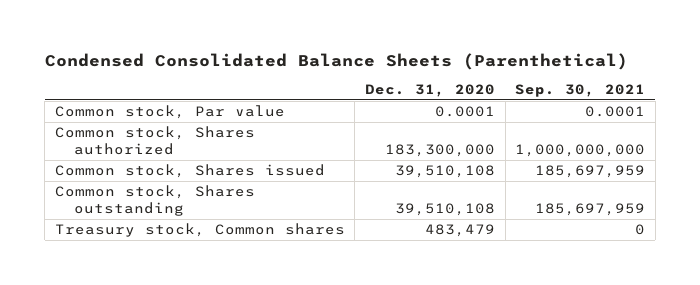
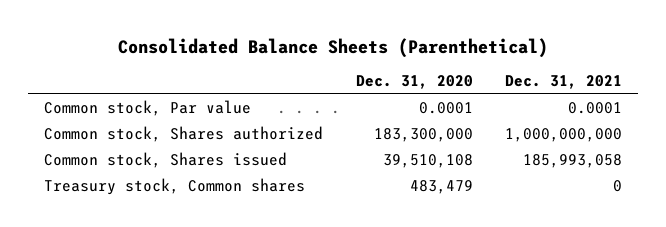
- Condensed Consolidated Balance Sheets (Parenthetical)
+ Consolidated Balance Sheets (Parenthetical)
- | Dec. 31, 2020 | Sep. 30, 2021
+ | Dec. 31, 2020 | Dec. 31, 2021
- Common stock, Shares outstanding | 39,510,108 | 185,697,959

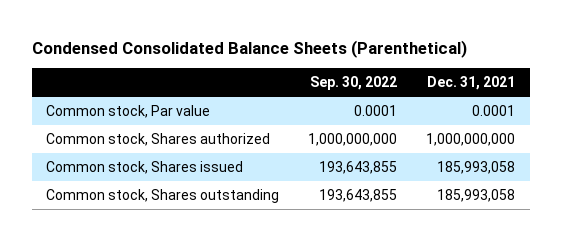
- Consolidated Balance Sheets (Parenthetical)
+ Condensed Consolidated Balance Sheets (Parenthetical)
- | Dec. 31, 2020 | Dec. 31, 2021
+ | Sep. 30, 2022 | Dec. 31, 2021
- Treasury stock, Common shares | 483,479 | 0
+ Common stock, Shares outstanding | 193,643,855 | 185,993,058

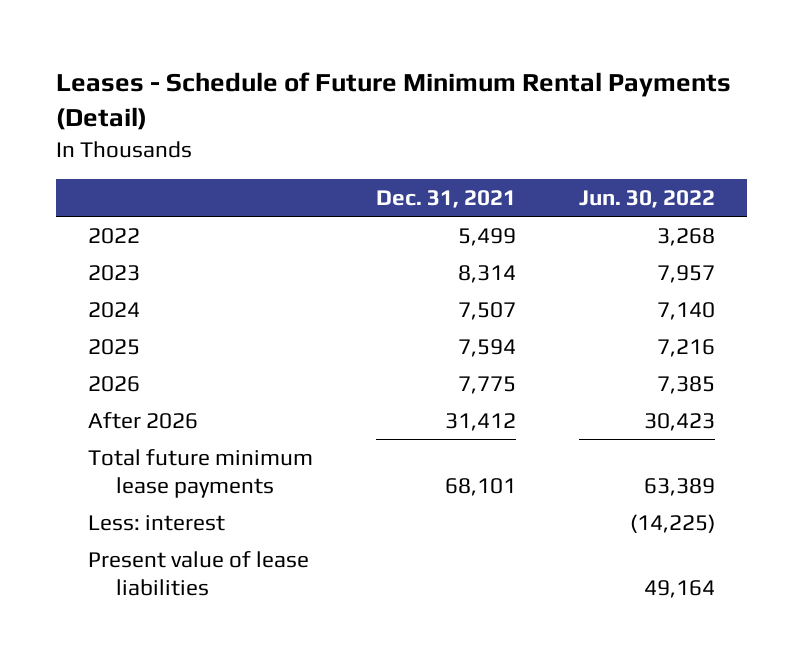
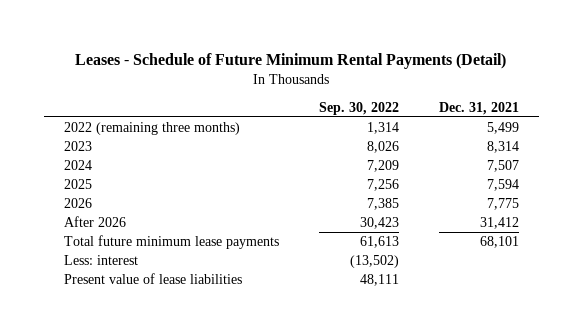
- | Dec. 31, 2021 | Jun. 30, 2022
+ | Sep. 30, 2022 | Dec. 31, 2021
- 2022 | 5,499 | 3,268
+ 2022 (remaining three months) | 1,314 | 5,499

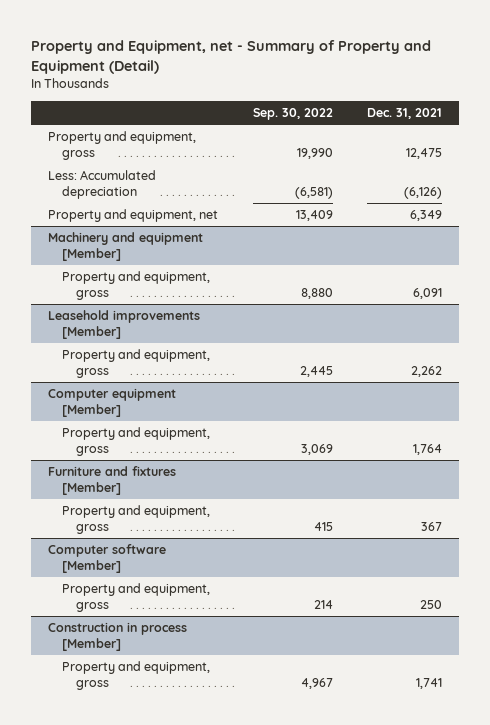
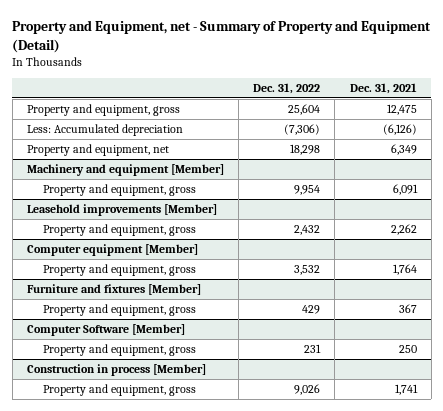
- | Sep. 30, 2022 | Dec. 31, 2021
+ | Dec. 31, 2022 | Dec. 31, 2021
- Computer software [Member]
+ Computer Software [Member]

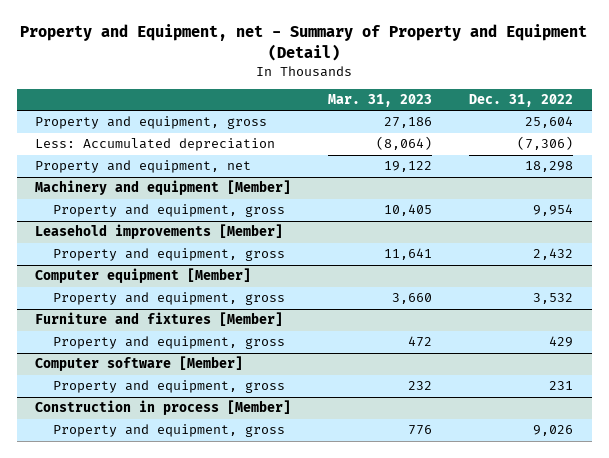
- | Dec. 31, 2022 | Dec. 31, 2021
+ | Mar. 31, 2023 | Dec. 31, 2022
- Computer Software [Member]
+ Computer software [Member]

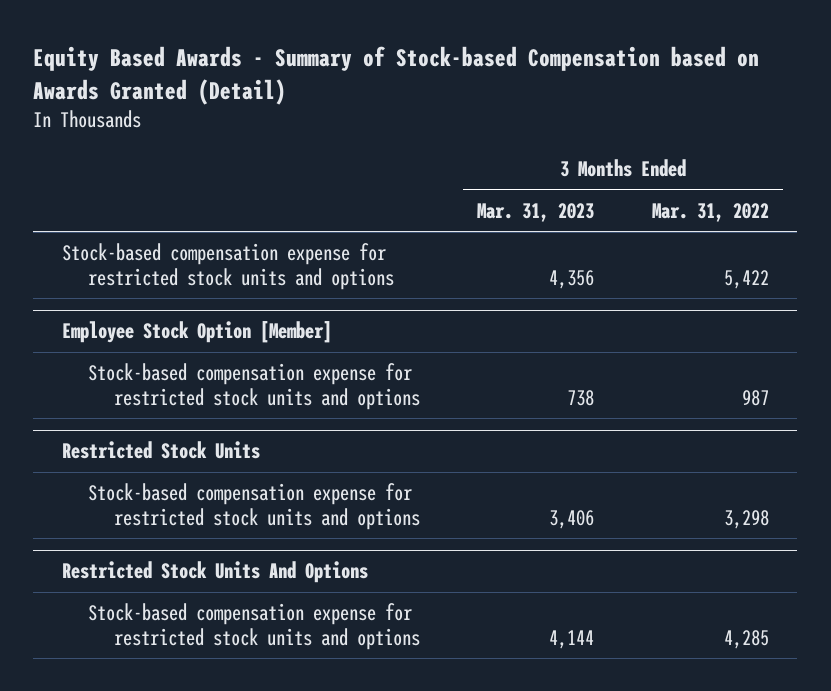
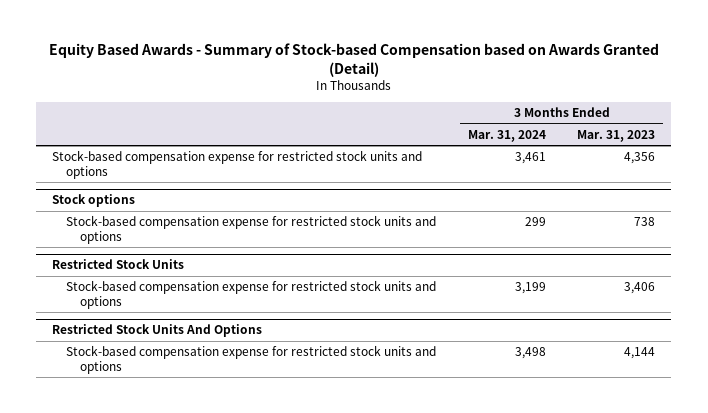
- | 3 Months Ended Mar. 31, 2023 | 3 Months Ended Mar. 31, 2022
+ | 3 Months Ended Mar. 31, 2024 | 3 Months Ended Mar. 31, 2023
- Employee Stock Option [Member]
+ Stock options

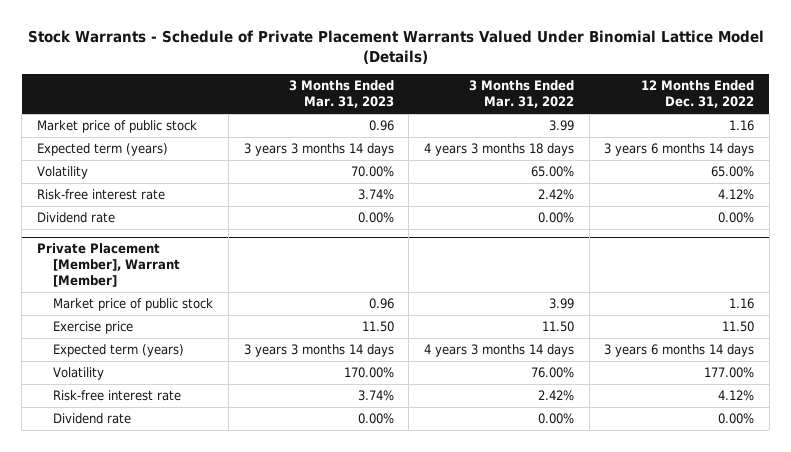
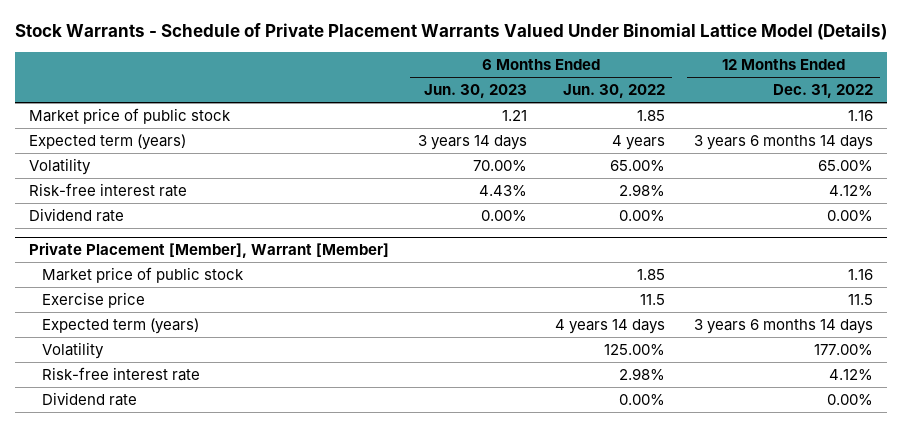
- | 3 Months Ended Mar. 31, 2023 | 3 Months Ended Mar. 31, 2022 | 12 Months Ended Dec. 31, 2022
+ | 6 Months Ended Jun. 30, 2023 | 6 Months Ended Jun. 30, 2022 | 12 Months Ended Dec. 31, 2022
@ Private Placement [Member], Warrant [Member]
- Exercise price | 11.50 | 11.50 | 11.50
+ Exercise price | | 11.5 | 11.5

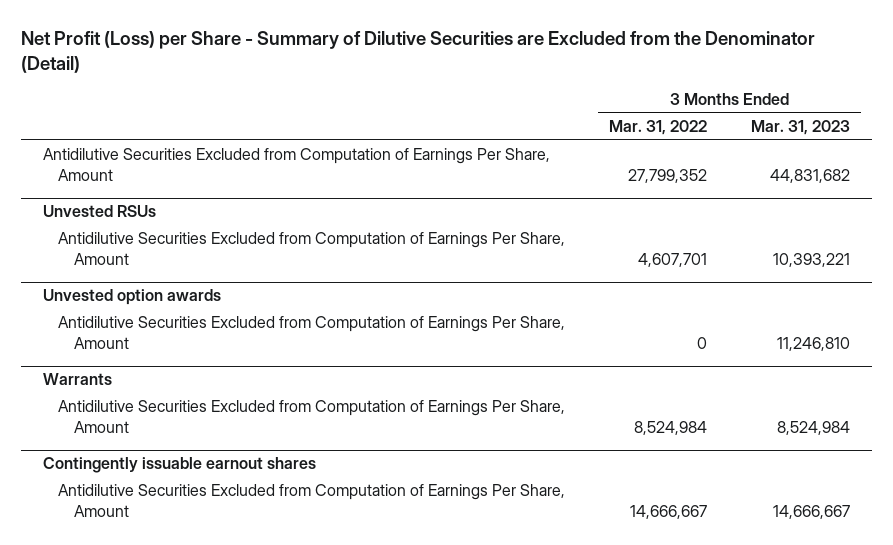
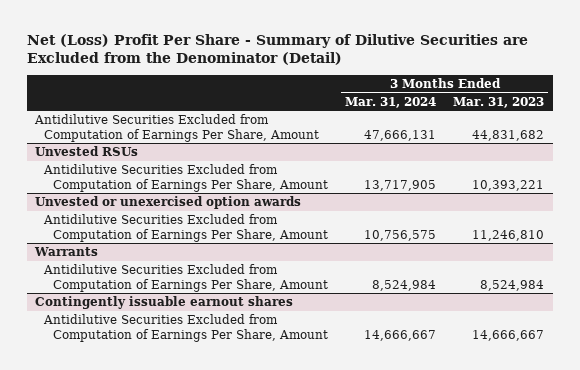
- Net Profit (Loss) per Share - Summary of Dilutive Securities are Excluded from the Denominator (Detail)
+ Net (Loss) Profit Per Share - Summary of Dilutive Securities are Excluded from the Denominator (Detail)
- | 3 Months Ended Mar. 31, 2022 | 3 Months Ended Mar. 31, 2023
+ | 3 Months Ended Mar. 31, 2024 | 3 Months Ended Mar. 31, 2023
- Unvested option awards
+ Unvested or unexercised option awards

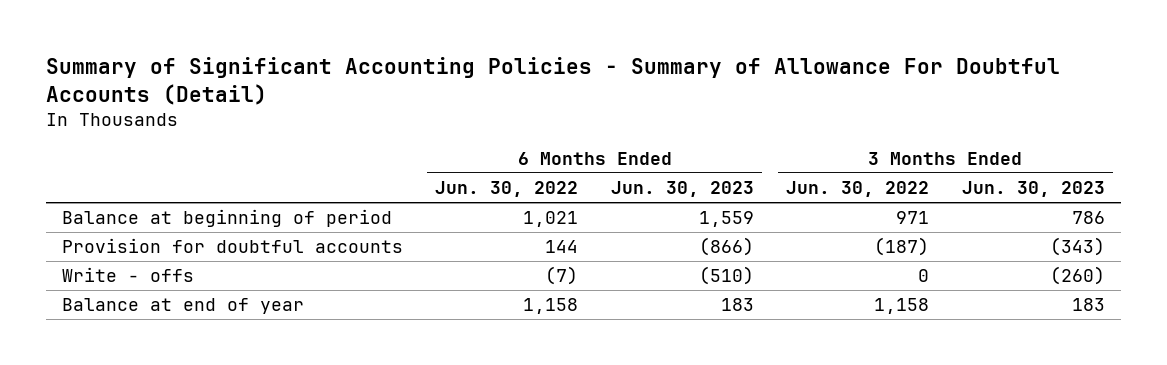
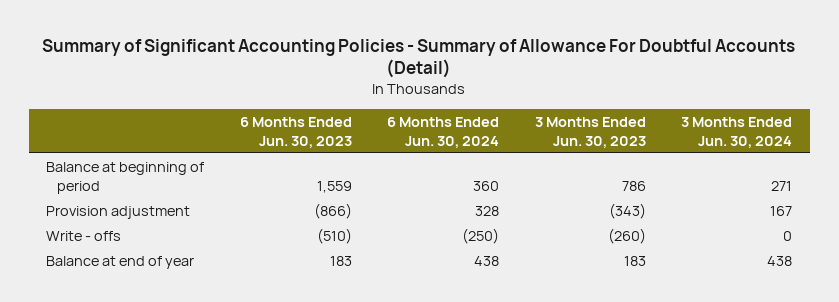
- | 6 Months Ended Jun. 30, 2022 | 6 Months Ended Jun. 30, 2023 | 3 Months Ended Jun. 30, 2022 | 3 Months Ended Jun. 30, 2023
+ | 6 Months Ended Jun. 30, 2023 | 6 Months Ended Jun. 30, 2024 | 3 Months Ended Jun. 30, 2023 | 3 Months Ended Jun. 30, 2024
- Provision for doubtful accounts | 144 | (866) | (187) | (343)
+ Provision adjustment | (866) | 328 | (343) | 167

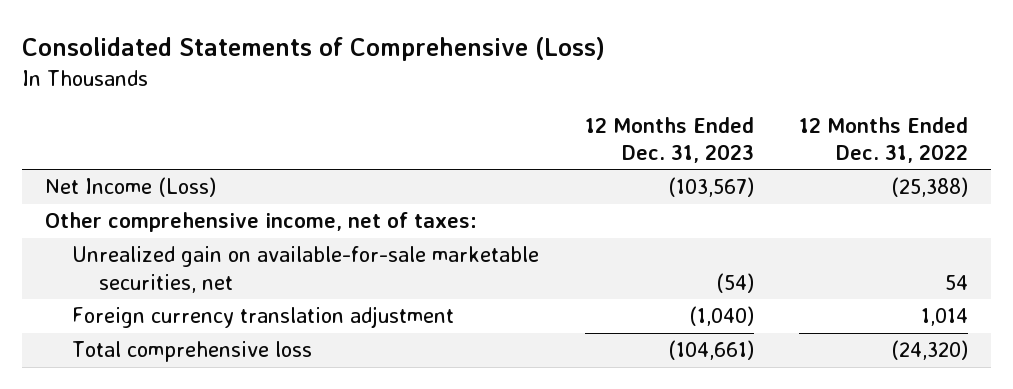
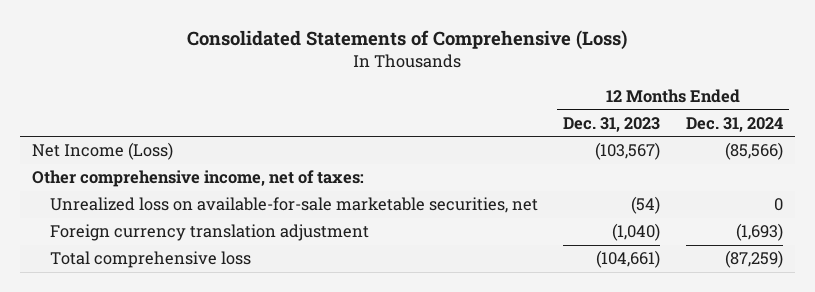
- | 12 Months Ended Dec. 31, 2023 | 12 Months Ended Dec. 31, 2022
+ | 12 Months Ended Dec. 31, 2023 | 12 Months Ended Dec. 31, 2024
- Unrealized gain on available-for-sale marketable securities, net | (54) | 54
+ Unrealized loss on available-for-sale marketable securities, net | (54) | 0

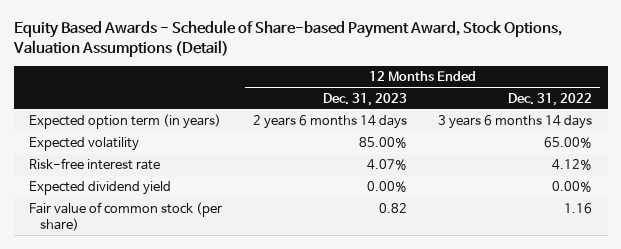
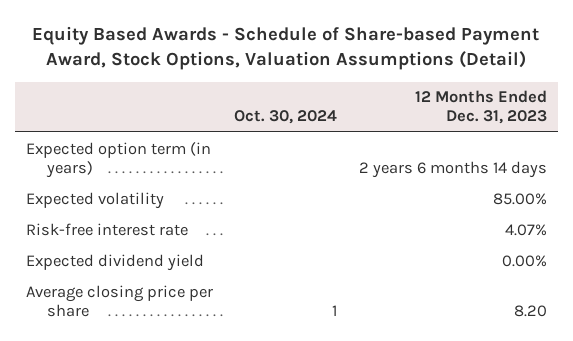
- | 12 Months Ended Dec. 31, 2023 | 12 Months Ended Dec. 31, 2022
+ | Oct. 30, 2024 | 12 Months Ended Dec. 31, 2023
- Fair value of common stock (per share) | 0.82 | 1.16
+ Average closing price per share | 1 | 8.20

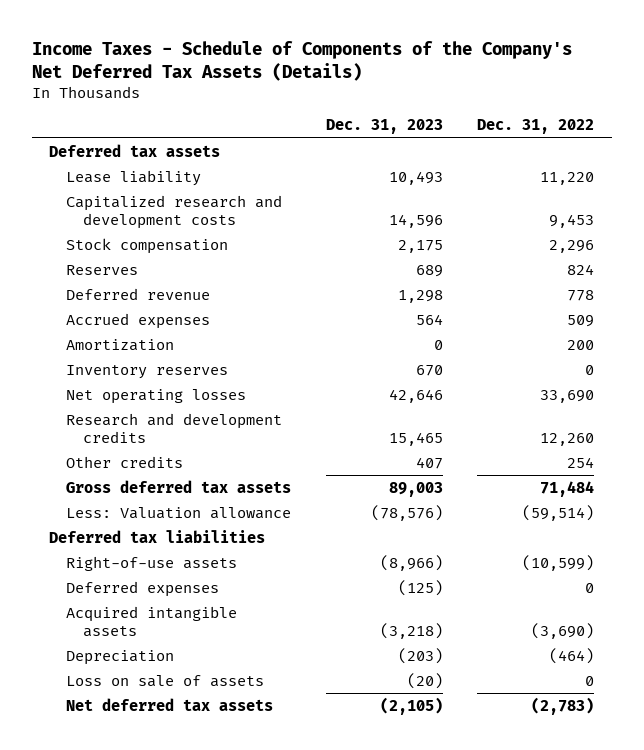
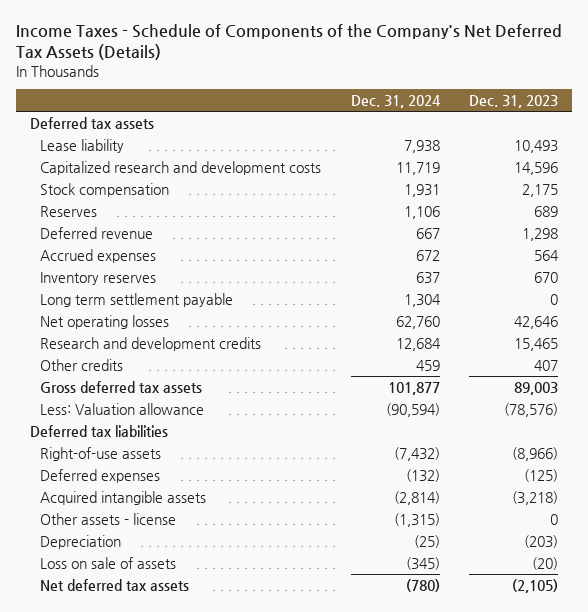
- | Dec. 31, 2023 | Dec. 31, 2022
+ | Dec. 31, 2024 | Dec. 31, 2023
- Amortization | 0 | 200
+ Long term settlement payable | 1,304 | 0
+ Other assets - license | (1,315) | 0

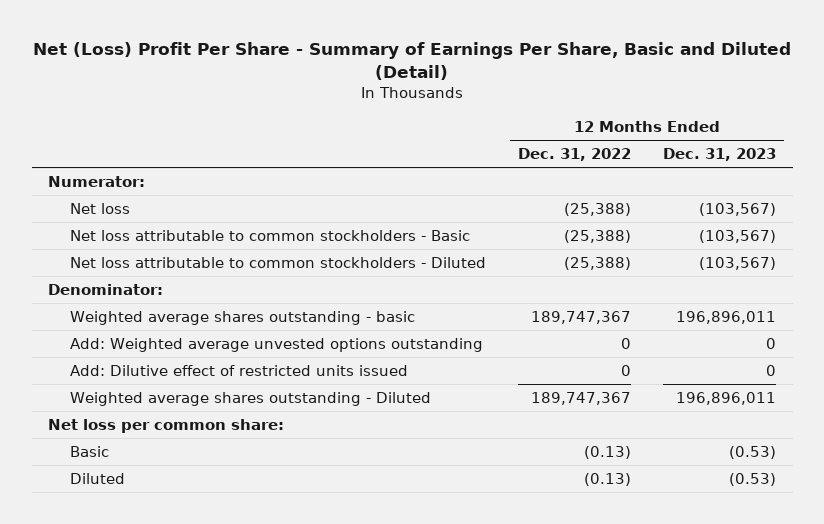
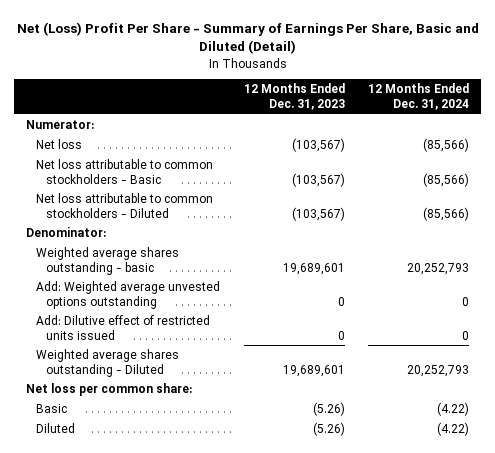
- | 12 Months Ended Dec. 31, 2022 | 12 Months Ended Dec. 31, 2023
+ | 12 Months Ended Dec. 31, 2023 | 12 Months Ended Dec. 31, 2024
- Weighted average shares outstanding - basic | 189,747,367 | 196,896,011
+ Weighted average shares outstanding - basic | 19,689,601 | 20,252,793
- Weighted average shares outstanding - Diluted | 189,747,367 | 196,896,011
+ Weighted average shares outstanding - Diluted | 19,689,601 | 20,252,793
- Basic | (0.13) | (0.53)
- Diluted | (0.13) | (0.53)
+ Basic | (5.26) | (4.22)
+ Diluted | (5.26) | (4.22)

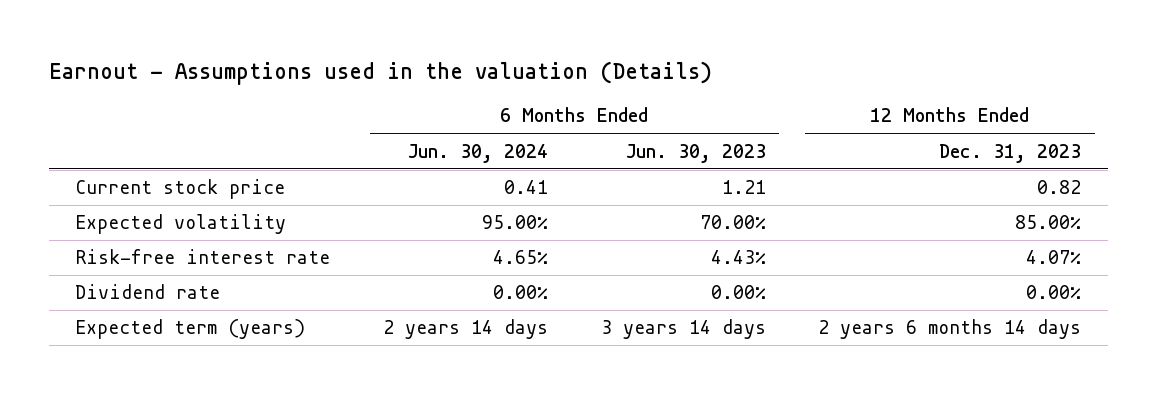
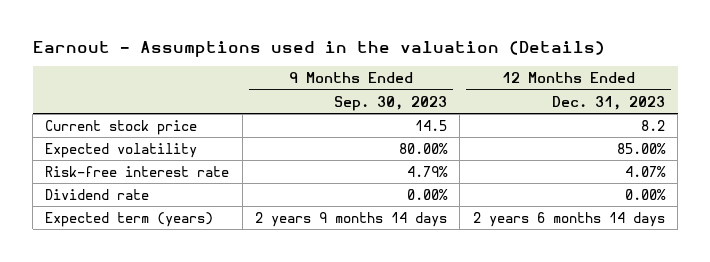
- | 6 Months Ended Jun. 30, 2024 | 6 Months Ended Jun. 30, 2023 | 12 Months Ended Dec. 31, 2023
+ | 9 Months Ended Sep. 30, 2023 | 12 Months Ended Dec. 31, 2023
- Current stock price | 0.41 | 1.21 | 0.82
+ Current stock price | 14.5 | 8.2

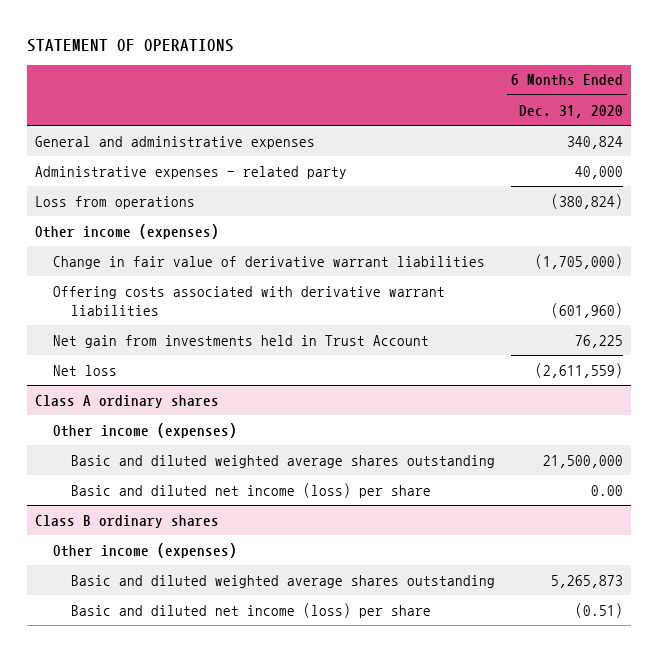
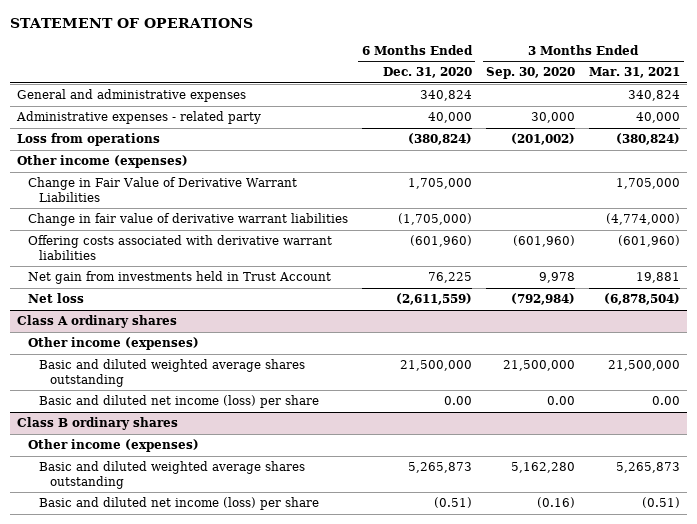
- | 6 Months Ended Dec. 31, 2020
+ | 6 Months Ended Dec. 31, 2020 | 3 Months Ended Sep. 30, 2020 | 3 Months Ended Mar. 31, 2021
+ Change in Fair Value of Derivative Warrant Liabilities | 1,705,000 | | 1,705,000

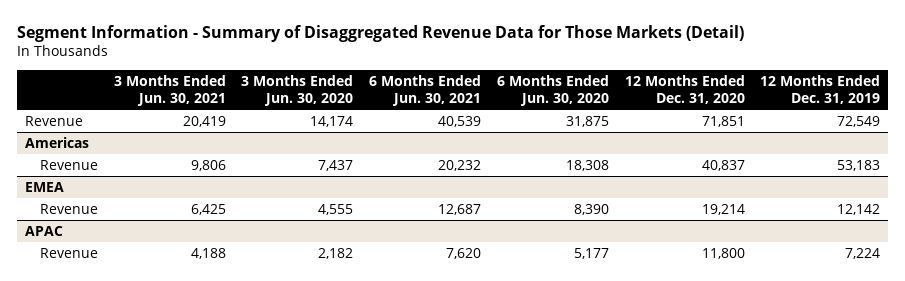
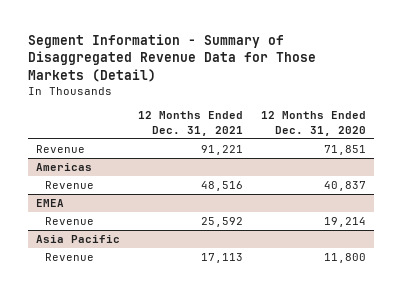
- | 3 Months Ended Jun. 30, 2021 | 3 Months Ended Jun. 30, 2020 | 6 Months Ended Jun. 30, 2021 | 6 Months Ended Jun. 30, 2020 | 12 Months Ended Dec. 31, 2020 | 12 Months Ended Dec. 31, 2019
+ | 12 Months Ended Dec. 31, 2021 | 12 Months Ended Dec. 31, 2020
- APAC
+ Asia Pacific

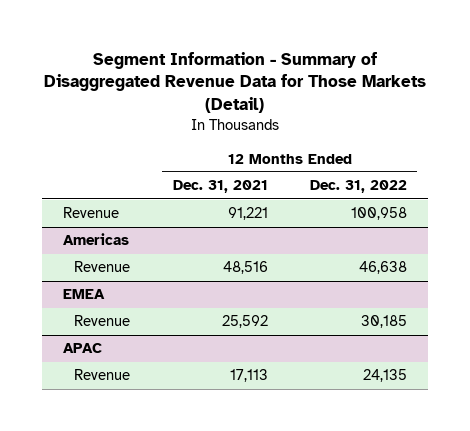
- | 12 Months Ended Dec. 31, 2021 | 12 Months Ended Dec. 31, 2020
+ | 12 Months Ended Dec. 31, 2021 | 12 Months Ended Dec. 31, 2022
- Asia Pacific
+ APAC

